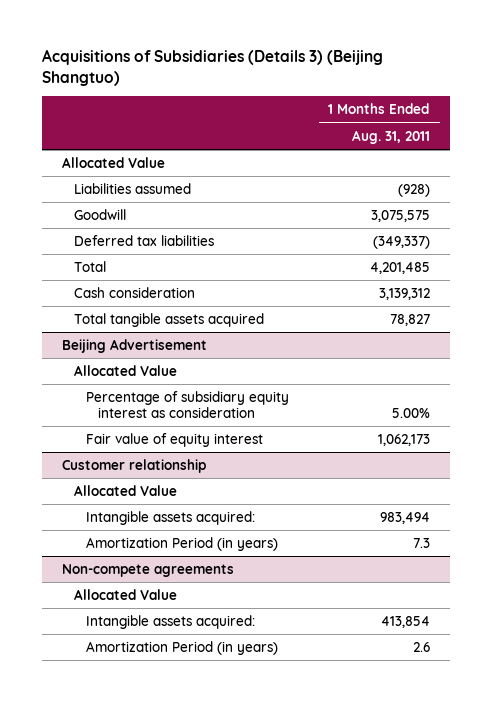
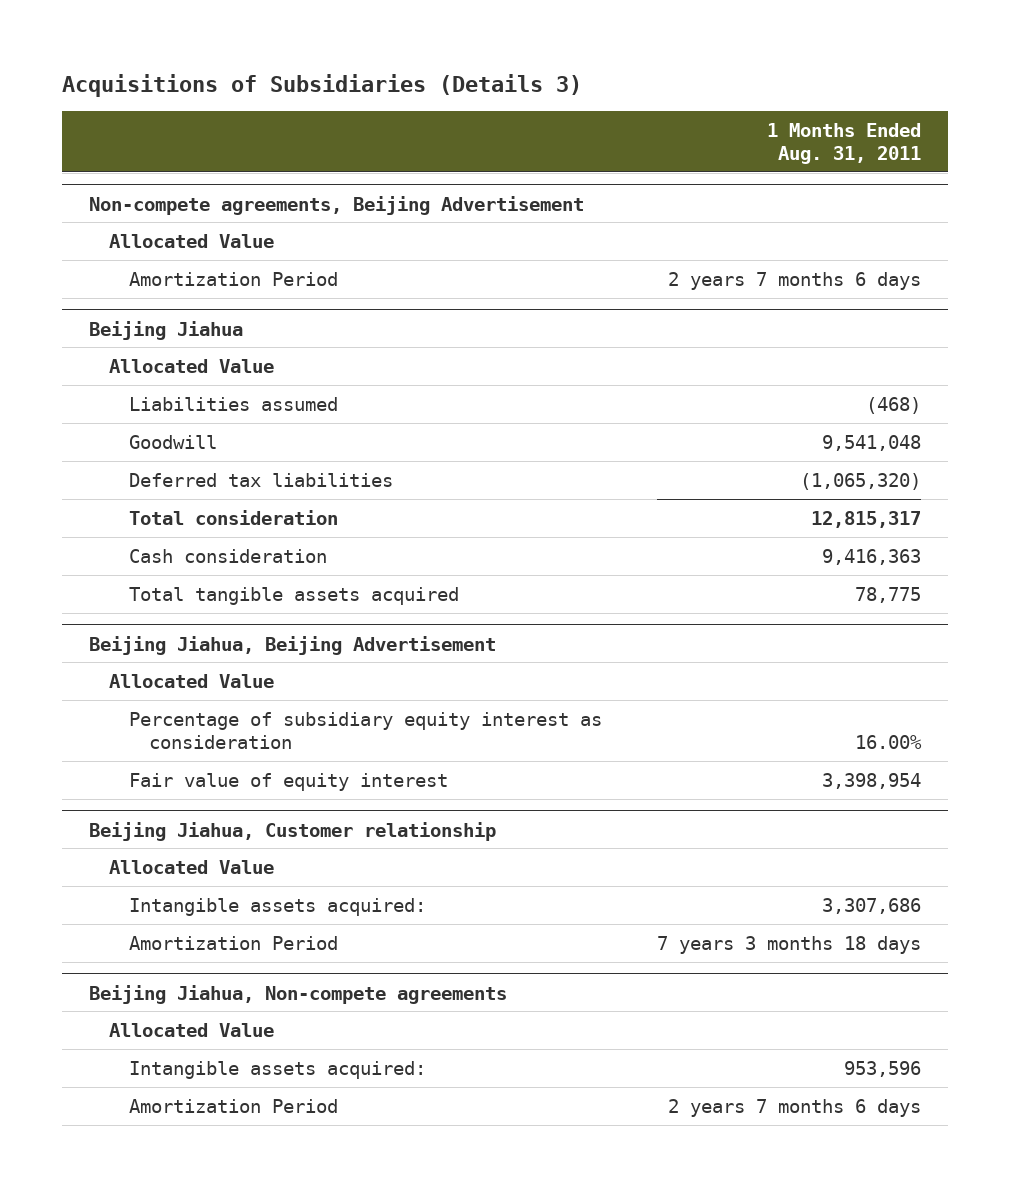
- Acquisitions of Subsidiaries (Details 3) (Beijing Shangtuo)
+ Acquisitions of Subsidiaries (Details 3)
+ Non-compete agreements, Beijing Advertisement
- Liabilities assumed | (928)
- Goodwill | 3,075,575
- Deferred tax liabilities | (349,337)
- Total | 4,201,485
- Cash consideration | 3,139,312
- Total tangible assets acquired | 78,827
- Beijing Advertisement
+ Amortization Period | 2 years 7 months 6 days
+ Beijing Jiahua
- Percentage of subsidiary equity interest as consideration | 5.00%
- Fair value of equity interest | 1,062,173
- Customer relationship
+ Liabilities assumed | (468)
+ Goodwill | 9,541,048
+ Deferred tax liabilities | (1,065,320)
+ Total consideration | 12,815,317
+ Cash consideration | 9,416,363
+ Total tangible assets acquired | 78,775
+ Beijing Jiahua, Beijing Advertisement
- Intangible assets acquired: | 983,494
- Amortization Period (in years) | 7.3
- Non-compete agreements
+ Percentage of subsidiary equity interest as consideration | 16.00%
+ Fair value of equity interest | 3,398,954
+ Beijing Jiahua, Customer relationship
- Intangible assets acquired: | 413,854
- Amortization Period (in years) | 2.6
+ Intangible assets acquired: | 3,307,686
+ Amortization Period | 7 years 3 months 18 days
+ Beijing Jiahua, Non-compete agreements
+ Allocated Value
+ Intangible assets acquired: | 953,596
+ Amortization Period | 2 years 7 months 6 days

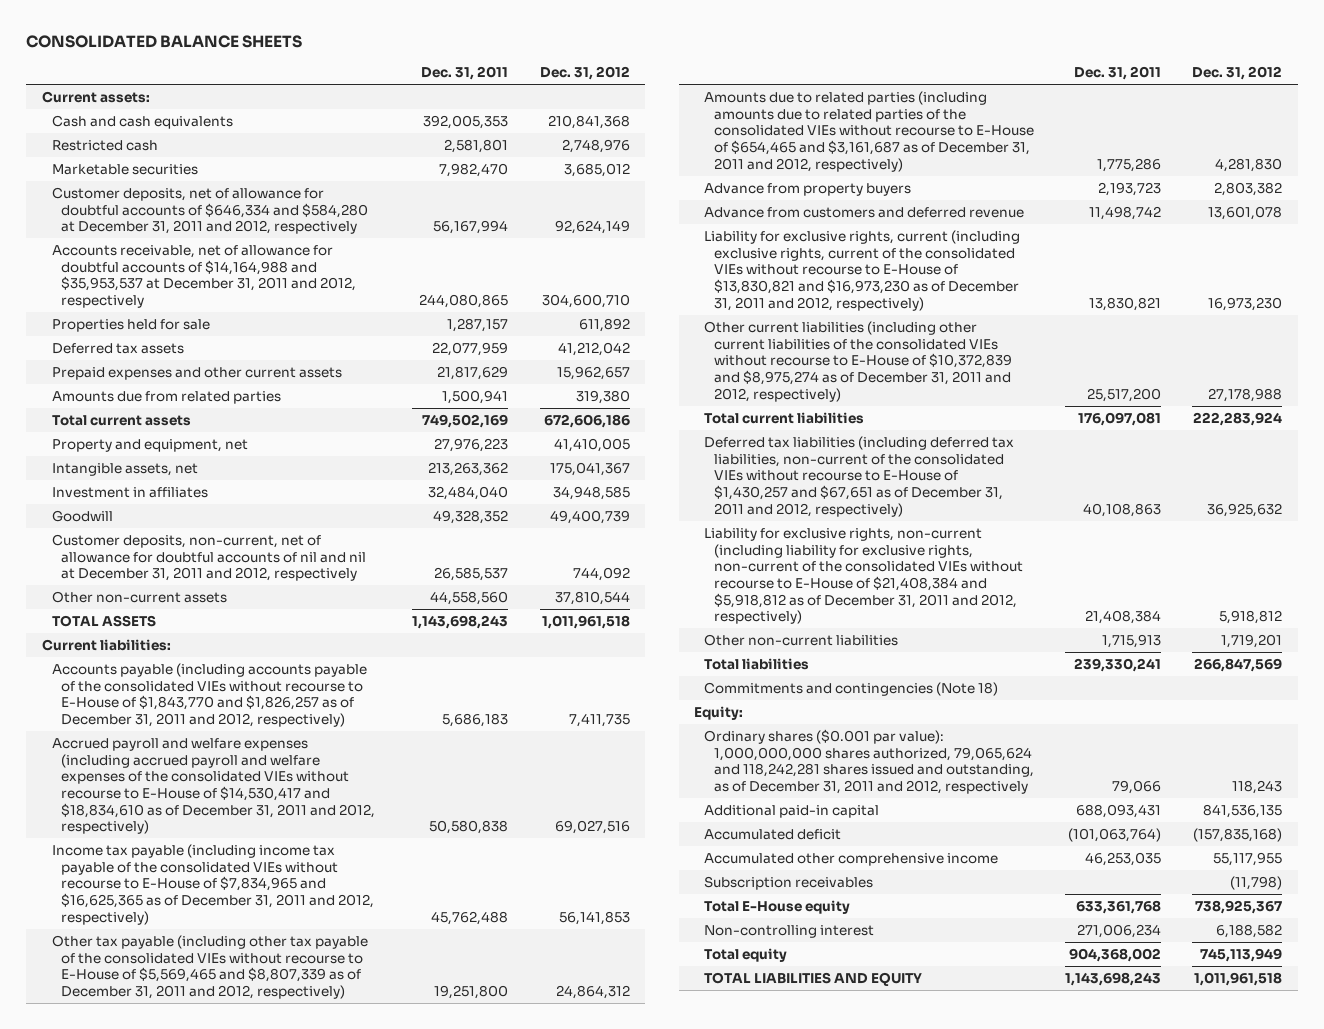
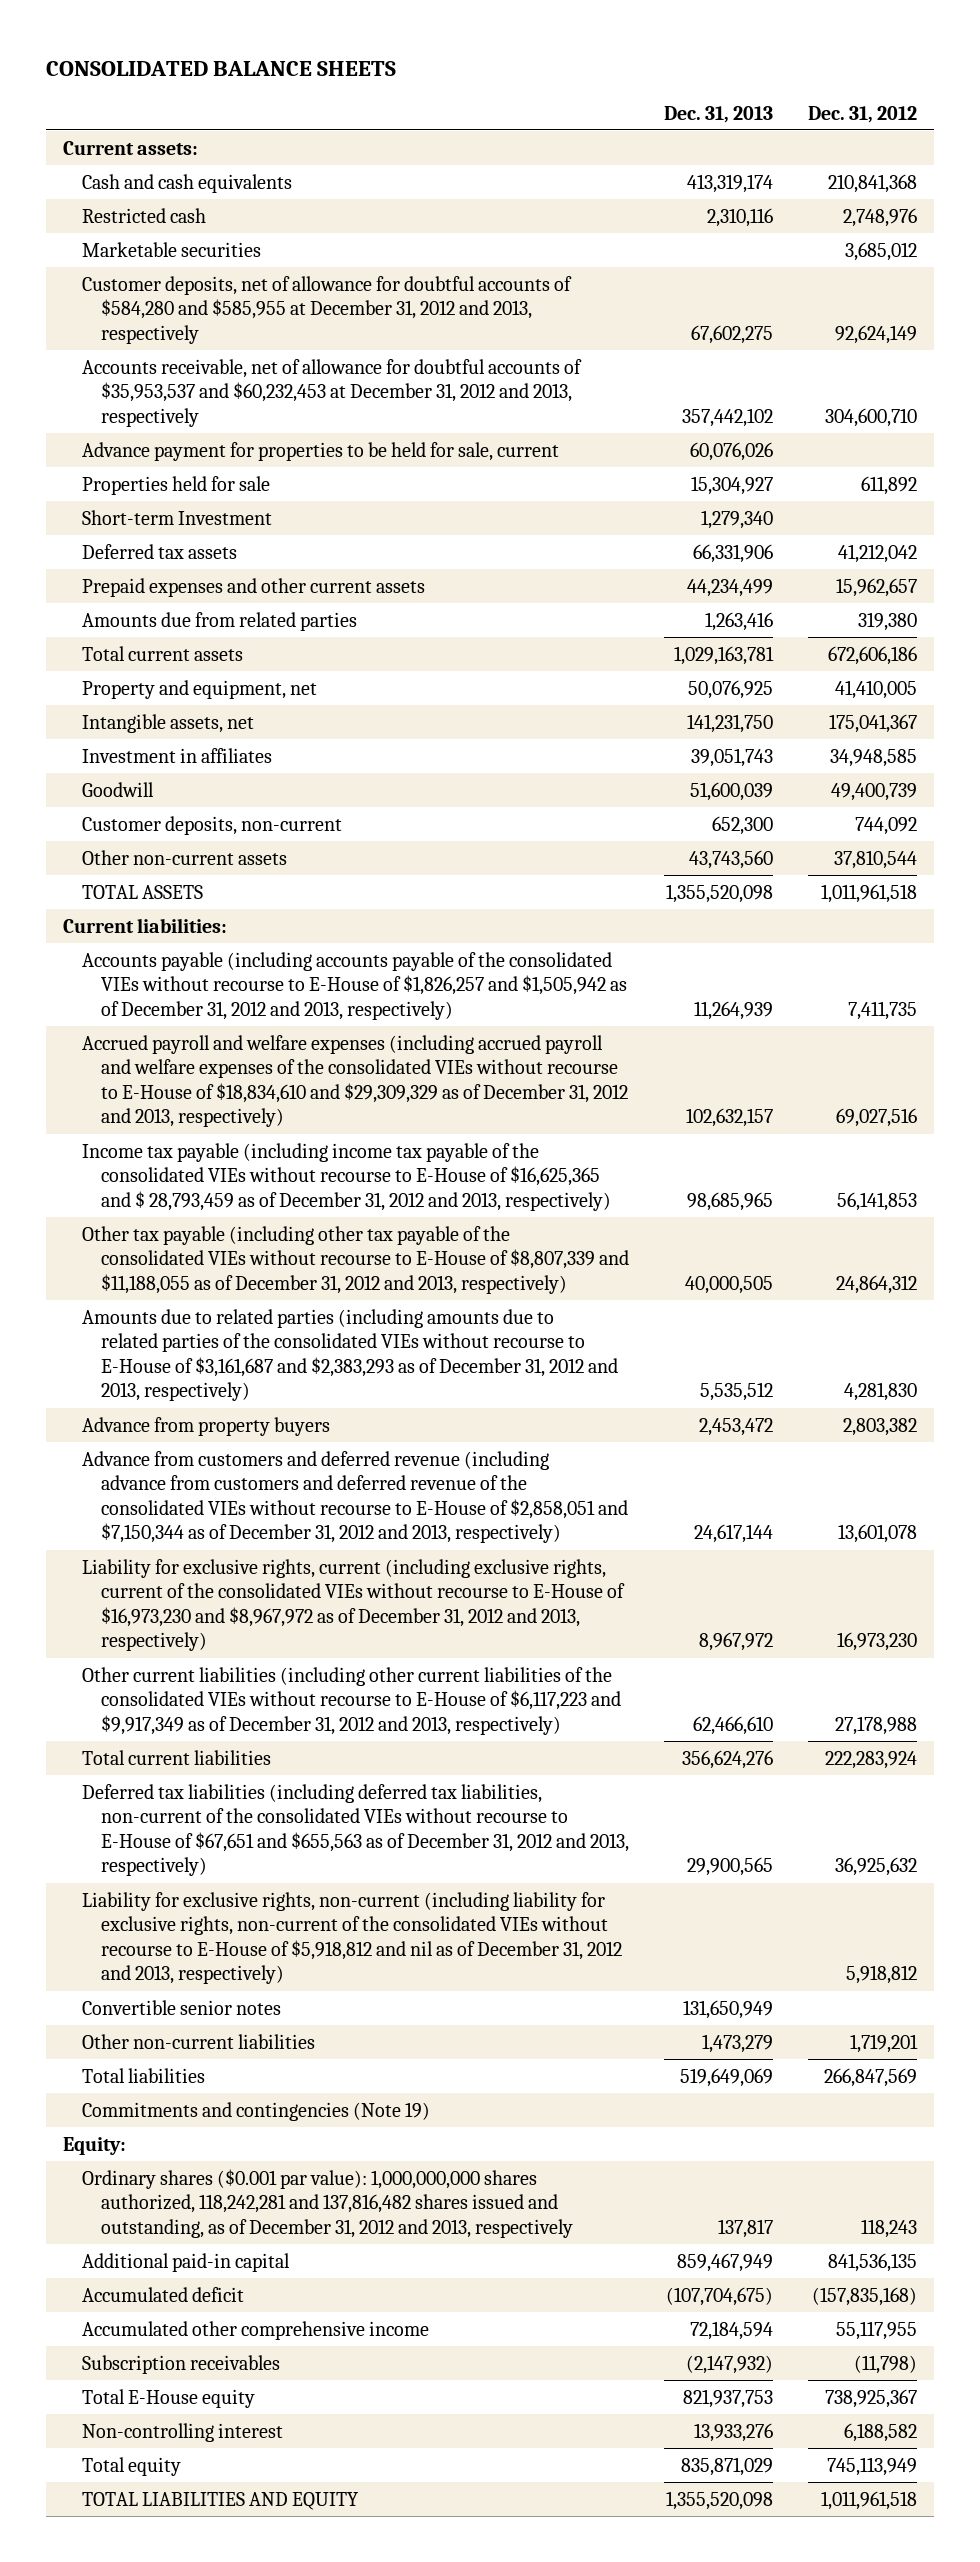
- | Dec. 31, 2011 | Dec. 31, 2012
+ | Dec. 31, 2013 | Dec. 31, 2012
- Customer deposits, net of allowance for doubtful accounts of $646,334 and $584,280 at December 31, 2011 and 2012, respectively | 56,167,994 | 92,624,149
- Accounts receivable, net of allowance for doubtful accounts of $14,164,988 and $35,953,537 at December 31, 2011 and 2012, respectively | 244,080,865 | 304,600,710
+ Customer deposits, net of allowance for doubtful accounts of $584,280 and $585,955 at December 31, 2012 and 2013, respectively | 67,602,275 | 92,624,149
+ Accounts receivable, net of allowance for doubtful accounts of $35,953,537 and $60,232,453 at December 31, 2012 and 2013, respectively | 357,442,102 | 304,600,710
+ Advance payment for properties to be held for sale, current | 60,076,026 |
+ Short-term Investment | 1,279,340 |
- Customer deposits, non-current, net of allowance for doubtful accounts of nil and nil at December 31, 2011 and 2012, respectively | 26,585,537 | 744,092
+ Customer deposits, non-current | 652,300 | 744,092
- Accounts payable (including accounts payable of the consolidated VIEs without recourse to E-House of $1,843,770 and $1,826,257 as of December 31, 2011 and 2012, respectively) | 5,686,183 | 7,411,735
- Accrued payroll and welfare expenses (including accrued payroll and welfare expenses of the consolidated VIEs without recourse to E-House of $14,530,417 and $18,834,610 as of December 31, 2011 and 2012, respectively) | 50,580,838 | 69,027,516
- Income tax payable (including income tax payable of the consolidated VIEs without recourse to E-House of $7,834,965 and $16,625,365 as of December 31, 2011 and 2012, respectively) | 45,762,488 | 56,141,853
- Other tax payable (including other tax payable of the consolidated VIEs without recourse to E-House of $5,569,465 and $8,807,339 as of December 31, 2011 and 2012, respectively) | 19,251,800 | 24,864,312
- Amounts due to related parties (including amounts due to related parties of the consolidated VIEs without recourse to E-House of $654,465 and $3,161,687 as of December 31, 2011 and 2012, respectively) | 1,775,286 | 4,281,830
+ Accounts payable (including accounts payable of the consolidated VIEs without recourse to E-House of $1,826,257 and $1,505,942 as of December 31, 2012 and 2013, respectively) | 11,264,939 | 7,411,735
+ Accrued payroll and welfare expenses (including accrued payroll and welfare expenses of the consolidated VIEs without recourse to E-House of $18,834,610 and $29,309,329 as of December 31, 2012 and 2013, respectively) | 102,632,157 | 69,027,516
+ Income tax payable (including income tax payable of the consolidated VIEs without recourse to E-House of $16,625,365 and $ 28,793,459 as of December 31, 2012 and 2013, respectively) | 98,685,965 | 56,141,853
+ Other tax payable (including other tax payable of the consolidated VIEs without recourse to E-House of $8,807,339 and $11,188,055 as of December 31, 2012 and 2013, respectively) | 40,000,505 | 24,864,312
+ Amounts due to related parties (including amounts due to related parties of the consolidated VIEs without recourse to E-House of $3,161,687 and $2,383,293 as of December 31, 2012 and 2013, respectively) | 5,535,512 | 4,281,830
- Advance from customers and deferred revenue | 11,498,742 | 13,601,078
- Liability for exclusive rights, current (including exclusive rights, current of the consolidated VIEs without recourse to E-House of $13,830,821 and $16,973,230 as of December 31, 2011 and 2012, respectively) | 13,830,821 | 16,973,230
- Other current liabilities (including other current liabilities of the consolidated VIEs without recourse to E-House of $10,372,839 and $8,975,274 as of December 31, 2011 and 2012, respectively) | 25,517,200 | 27,178,988
+ Advance from customers and deferred revenue (including advance from customers and deferred revenue of the consolidated VIEs without recourse to E-House of $2,858,051 and $7,150,344 as of December 31, 2012 and 2013, respectively) | 24,617,144 | 13,601,078
+ Liability for exclusive rights, current (including exclusive rights, current of the consolidated VIEs without recourse to E-House of $16,973,230 and $8,967,972 as of December 31, 2012 and 2013, respectively) | 8,967,972 | 16,973,230
+ Other current liabilities (including other current liabilities of the consolidated VIEs without recourse to E-House of $6,117,223 and $9,917,349 as of December 31, 2012 and 2013, respectively) | 62,466,610 | 27,178,988
- Deferred tax liabilities (including deferred tax liabilities, non-current of the consolidated VIEs without recourse to E-House of $1,430,257 and $67,651 as of December 31, 2011 and 2012, respectively) | 40,108,863 | 36,925,632
- Liability for exclusive rights, non-current (including liability for exclusive rights, non-current of the consolidated VIEs without recourse to E-House of $21,408,384 and $5,918,812 as of December 31, 2011 and 2012, respectively) | 21,408,384 | 5,918,812
+ Deferred tax liabilities (including deferred tax liabilities, non-current of the consolidated VIEs without recourse to E-House of $67,651 and $655,563 as of December 31, 2012 and 2013, respectively) | 29,900,565 | 36,925,632
+ Liability for exclusive rights, non-current (including liability for exclusive rights, non-current of the consolidated VIEs without recourse to E-House of $5,918,812 and nil as of December 31, 2012 and 2013, respectively) | | 5,918,812
+ Convertible senior notes | 131,650,949 |
- Commitments and contingencies (Note 18)
+ Commitments and contingencies (Note 19)
- Ordinary shares ($0.001 par value): 1,000,000,000 shares authorized, 79,065,624 and 118,242,281 shares issued and outstanding, as of December 31, 2011 and 2012, respectively | 79,066 | 118,243
+ Ordinary shares ($0.001 par value): 1,000,000,000 shares authorized, 118,242,281 and 137,816,482 shares issued and outstanding, as of December 31, 2012 and 2013, respectively | 137,817 | 118,243

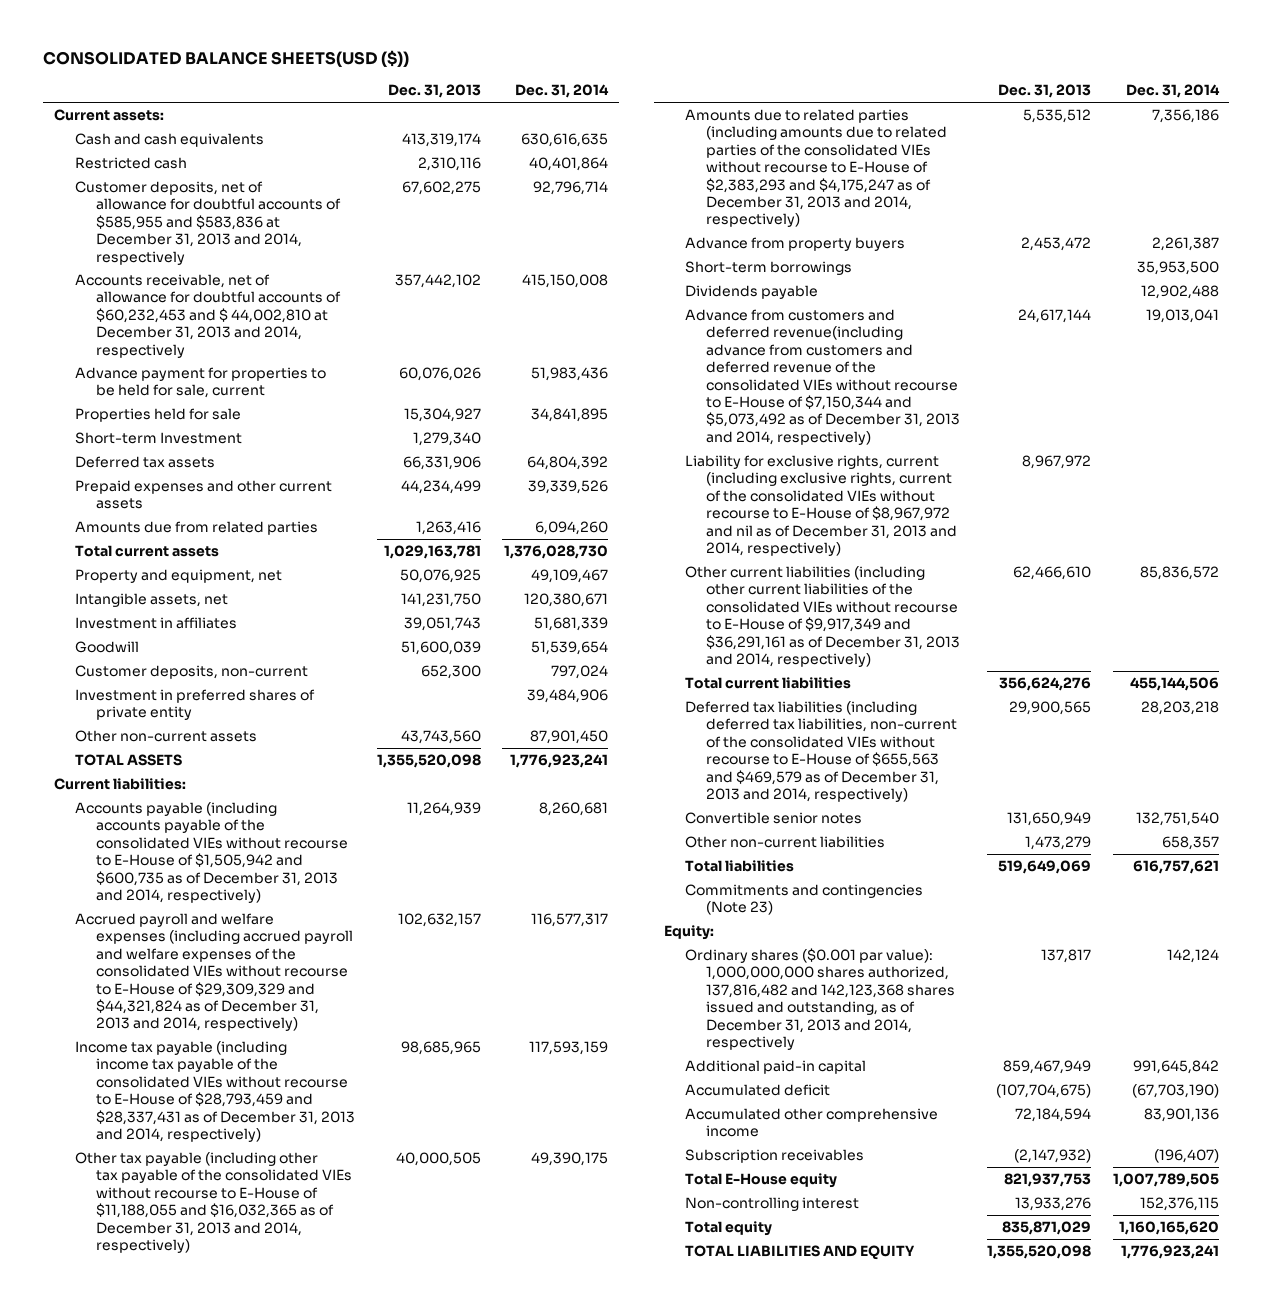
- CONSOLIDATED BALANCE SHEETS
+ CONSOLIDATED BALANCE SHEETS(USD ($))
- | Dec. 31, 2013 | Dec. 31, 2012
+ | Dec. 31, 2013 | Dec. 31, 2014
- Marketable securities | | 3,685,012
- Customer deposits, net of allowance for doubtful accounts of $584,280 and $585,955 at December 31, 2012 and 2013, respectively | 67,602,275 | 92,624,149
- Accounts receivable, net of allowance for doubtful accounts of $35,953,537 and $60,232,453 at December 31, 2012 and 2013, respectively | 357,442,102 | 304,600,710
+ Customer deposits, net of allowance for doubtful accounts of $585,955 and $583,836 at December 31, 2013 and 2014, respectively | 67,602,275 | 92,796,714
+ Accounts receivable, net of allowance for doubtful accounts of $60,232,453 and $ 44,002,810 at December 31, 2013 and 2014, respectively | 357,442,102 | 415,150,008
+ Investment in preferred shares of private entity | | 39,484,906
- Accounts payable (including accounts payable of the consolidated VIEs without recourse to E-House of $1,826,257 and $1,505,942 as of December 31, 2012 and 2013, respectively) | 11,264,939 | 7,411,735
- Accrued payroll and welfare expenses (including accrued payroll and welfare expenses of the consolidated VIEs without recourse to E-House of $18,834,610 and $29,309,329 as of December 31, 2012 and 2013, respectively) | 102,632,157 | 69,027,516
- Income tax payable (including income tax payable of the consolidated VIEs without recourse to E-House of $16,625,365 and $ 28,793,459 as of December 31, 2012 and 2013, respectively) | 98,685,965 | 56,141,853
- Other tax payable (including other tax payable of the consolidated VIEs without recourse to E-House of $8,807,339 and $11,188,055 as of December 31, 2012 and 2013, respectively) | 40,000,505 | 24,864,312
- Amounts due to related parties (including amounts due to related parties of the consolidated VIEs without recourse to E-House of $3,161,687 and $2,383,293 as of December 31, 2012 and 2013, respectively) | 5,535,512 | 4,281,830
+ Accounts payable (including accounts payable of the consolidated VIEs without recourse to E-House of $1,505,942 and $600,735 as of December 31, 2013 and 2014, respectively) | 11,264,939 | 8,260,681
+ Accrued payroll and welfare expenses (including accrued payroll and welfare expenses of the consolidated VIEs without recourse to E-House of $29,309,329 and $44,321,824 as of December 31, 2013 and 2014, respectively) | 102,632,157 | 116,577,317
+ Income tax payable (including income tax payable of the consolidated VIEs without recourse to E-House of $28,793,459 and $28,337,431 as of December 31, 2013 and 2014, respectively) | 98,685,965 | 117,593,159
+ Other tax payable (including other tax payable of the consolidated VIEs without recourse to E-House of $11,188,055 and $16,032,365 as of December 31, 2013 and 2014, respectively) | 40,000,505 | 49,390,175
+ Amounts due to related parties (including amounts due to related parties of the consolidated VIEs without recourse to E-House of $2,383,293 and $4,175,247 as of December 31, 2013 and 2014, respectively) | 5,535,512 | 7,356,186
- Advance from customers and deferred revenue (including advance from customers and deferred revenue of the consolidated VIEs without recourse to E-House of $2,858,051 and $7,150,344 as of December 31, 2012 and 2013, respectively) | 24,617,144 | 13,601,078
- Liability for exclusive rights, current (including exclusive rights, current of the consolidated VIEs without recourse to E-House of $16,973,230 and $8,967,972 as of December 31, 2012 and 2013, respectively) | 8,967,972 | 16,973,230
- Other current liabilities (including other current liabilities of the consolidated VIEs without recourse to E-House of $6,117,223 and $9,917,349 as of December 31, 2012 and 2013, respectively) | 62,466,610 | 27,178,988
+ Short-term borrowings | | 35,953,500
+ Dividends payable | | 12,902,488
+ Advance from customers and deferred revenue(including advance from customers and deferred revenue of the consolidated VIEs without recourse to E-House of $7,150,344 and $5,073,492 as of December 31, 2013 and 2014, respectively) | 24,617,144 | 19,013,041
+ Liability for exclusive rights, current (including exclusive rights, current of the consolidated VIEs without recourse to E-House of $8,967,972 and nil as of December 31, 2013 and 2014, respectively) | 8,967,972 |
+ Other current liabilities (including other current liabilities of the consolidated VIEs without recourse to E-House of $9,917,349 and $36,291,161 as of December 31, 2013 and 2014, respectively) | 62,466,610 | 85,836,572
- Deferred tax liabilities (including deferred tax liabilities, non-current of the consolidated VIEs without recourse to E-House of $67,651 and $655,563 as of December 31, 2012 and 2013, respectively) | 29,900,565 | 36,925,632
- Liability for exclusive rights, non-current (including liability for exclusive rights, non-current of the consolidated VIEs without recourse to E-House of $5,918,812 and nil as of December 31, 2012 and 2013, respectively) | | 5,918,812
+ Deferred tax liabilities (including deferred tax liabilities, non-current of the consolidated VIEs without recourse to E-House of $655,563 and $469,579 as of December 31, 2013 and 2014, respectively) | 29,900,565 | 28,203,218
- Commitments and contingencies (Note 19)
+ Commitments and contingencies (Note 23)
- Ordinary shares ($0.001 par value): 1,000,000,000 shares authorized, 118,242,281 and 137,816,482 shares issued and outstanding, as of December 31, 2012 and 2013, respectively | 137,817 | 118,243
+ Ordinary shares ($0.001 par value): 1,000,000,000 shares authorized, 137,816,482 and 142,123,368 shares issued and outstanding, as of December 31, 2013 and 2014, respectively | 137,817 | 142,124

